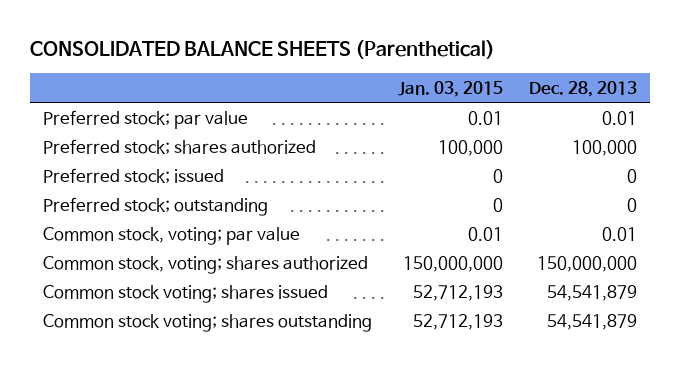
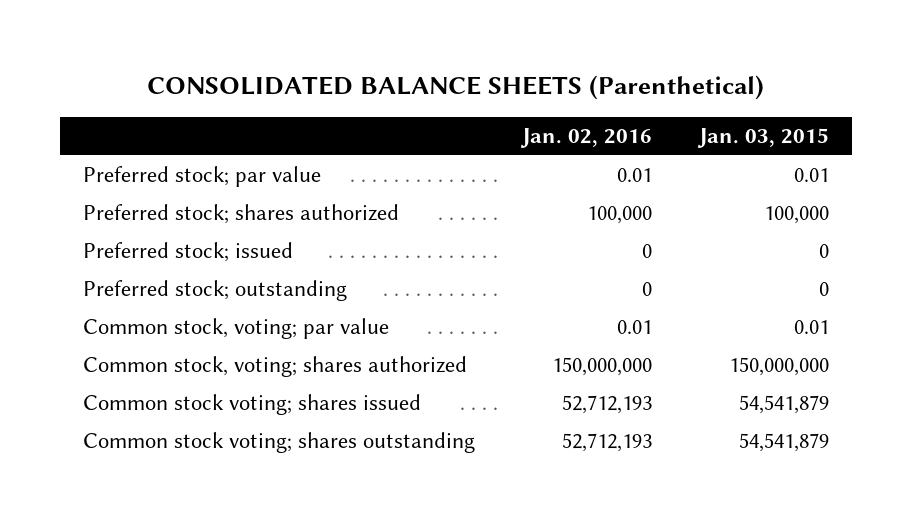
- | Jan. 03, 2015 | Dec. 28, 2013
+ | Jan. 02, 2016 | Jan. 03, 2015
- Common stock voting; shares issued | 52,712,193 | 54,541,879
- Common stock voting; shares outstanding | 52,712,193 | 54,541,879
+ Common stock voting; shares issued | 52,712,193 | 54,541,879
+ Common stock voting; shares outstanding | 52,712,193 | 54,541,879

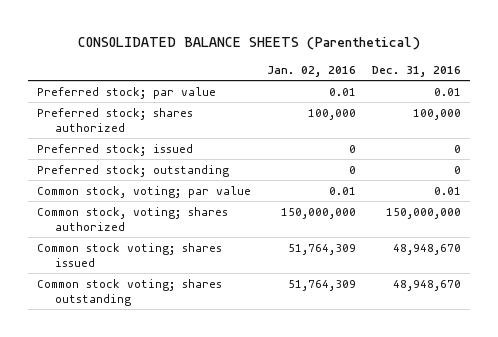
- | Jan. 02, 2016 | Jan. 03, 2015
+ | Jan. 02, 2016 | Dec. 31, 2016
- Common stock voting; shares issued | 52,712,193 | 54,541,879
- Common stock voting; shares outstanding | 52,712,193 | 54,541,879
+ Common stock voting; shares issued | 51,764,309 | 48,948,670
+ Common stock voting; shares outstanding | 51,764,309 | 48,948,670

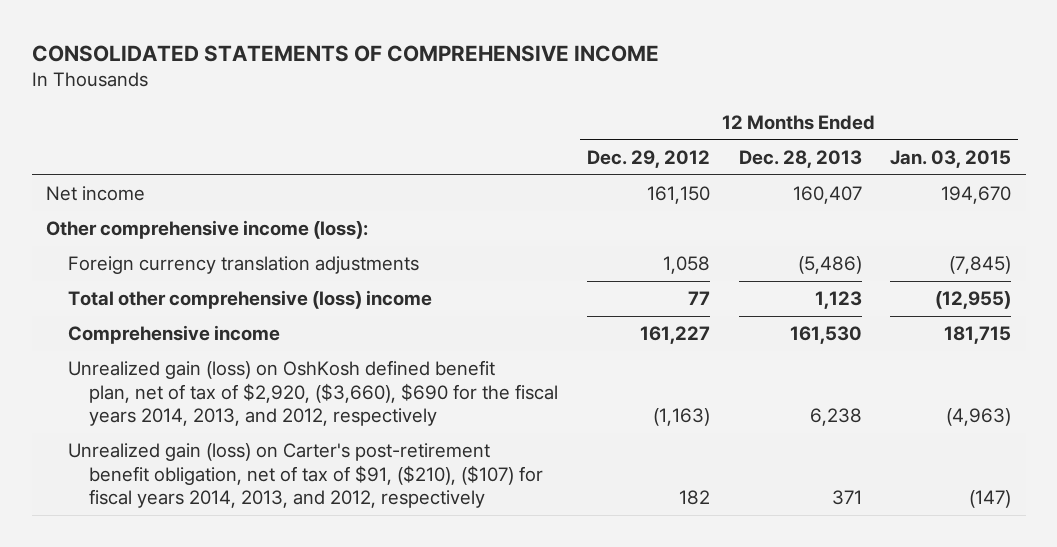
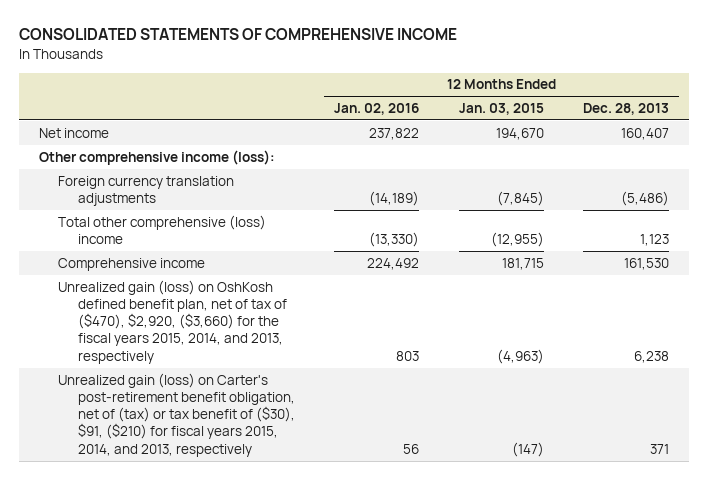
- | 12 Months Ended Dec. 29, 2012 | 12 Months Ended Dec. 28, 2013 | 12 Months Ended Jan. 03, 2015
+ | 12 Months Ended Jan. 02, 2016 | 12 Months Ended Jan. 03, 2015 | 12 Months Ended Dec. 28, 2013
- Unrealized gain (loss) on OshKosh defined benefit plan, net of tax of $2,920, ($3,660), $690 for the fiscal years 2014, 2013, and 2012, respectively | (1,163) | 6,238 | (4,963)
- Unrealized gain (loss) on Carter's post-retirement benefit obligation, net of tax of $91, ($210), ($107) for fiscal years 2014, 2013, and 2012, respectively | 182 | 371 | (147)
+ Unrealized gain (loss) on OshKosh defined benefit plan, net of tax of ($470), $2,920, ($3,660) for the fiscal years 2015, 2014, and 2013, respectively | 803 | (4,963) | 6,238
+ Unrealized gain (loss) on Carter's post-retirement benefit obligation, net of (tax) or tax benefit of ($30), $91, ($210) for fiscal years 2015, 2014, and 2013, respectively | 56 | (147) | 371

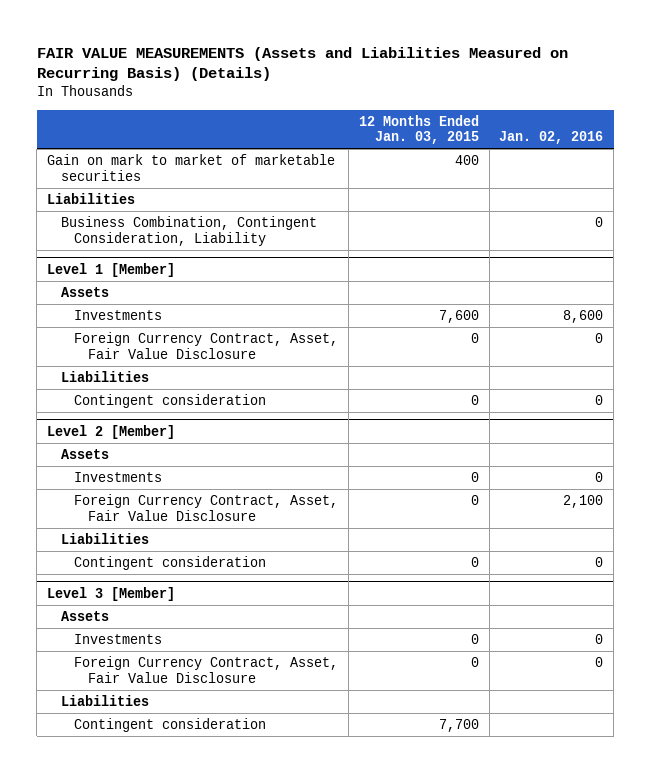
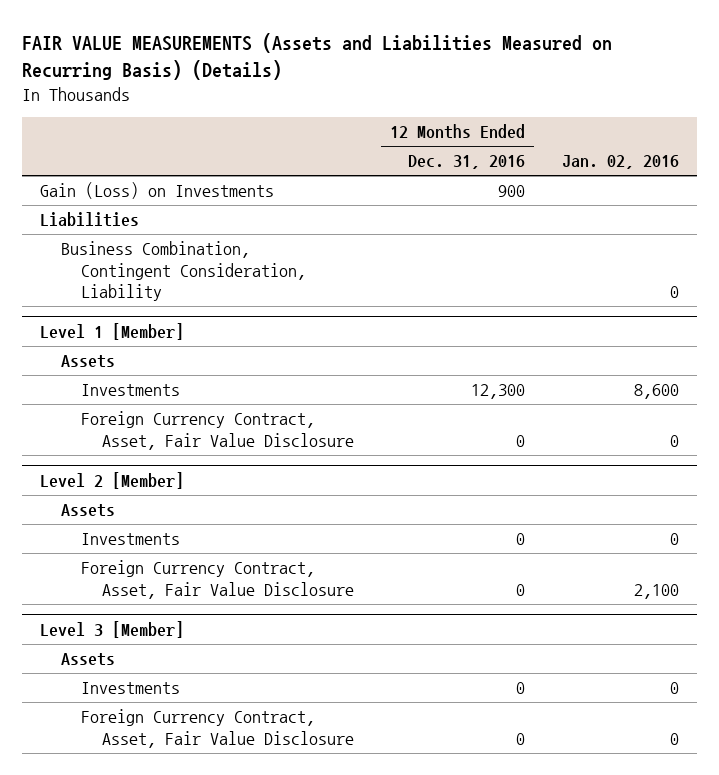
- | 12 Months Ended Jan. 03, 2015 | Jan. 02, 2016
+ | 12 Months Ended Dec. 31, 2016 | Jan. 02, 2016
- Gain on mark to market of marketable securities | 400 |
+ Gain (Loss) on Investments | 900 |
@ Level 1 [Member]
- Liabilities
- Contingent consideration | 0 | 0
@ Level 2 [Member]
- Liabilities
- Contingent consideration | 0 | 0
@ Level 3 [Member]
- Liabilities
- Contingent consideration | 7,700 |

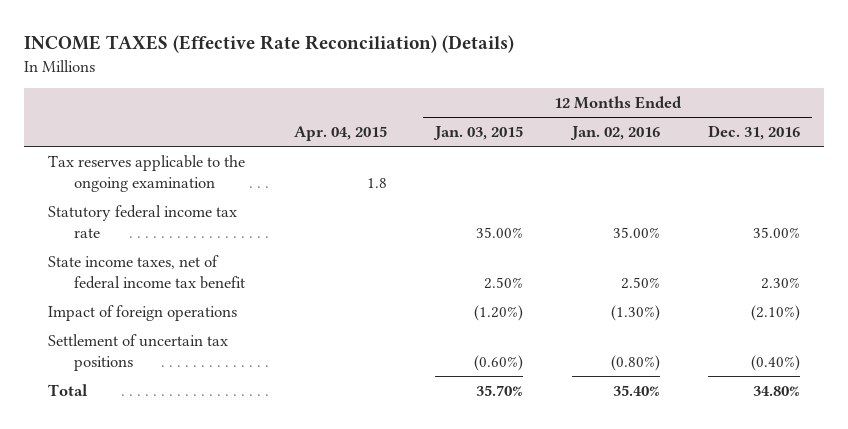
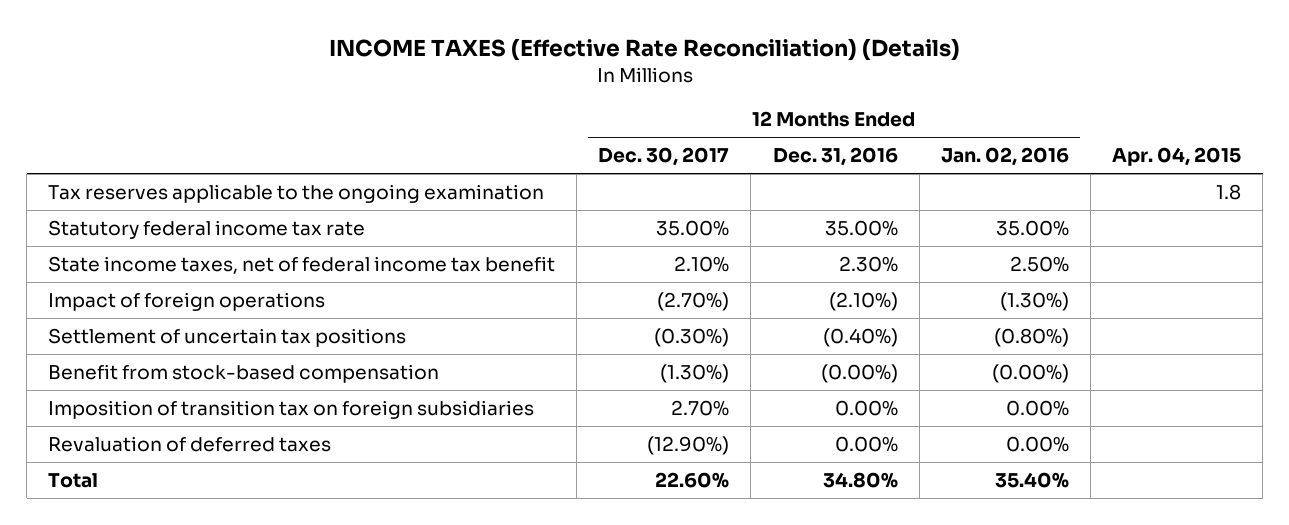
- | Apr. 04, 2015 | 12 Months Ended Jan. 03, 2015 | 12 Months Ended Jan. 02, 2016 | 12 Months Ended Dec. 31, 2016
+ | 12 Months Ended Dec. 30, 2017 | 12 Months Ended Dec. 31, 2016 | 12 Months Ended Jan. 02, 2016 | Apr. 04, 2015
+ Benefit from stock-based compensation | (1.30%) | (0.00%) | (0.00%) |
+ Imposition of transition tax on foreign subsidiaries | 2.70% | 0.00% | 0.00% |
+ Revaluation of deferred taxes | (12.90%) | 0.00% | 0.00% |

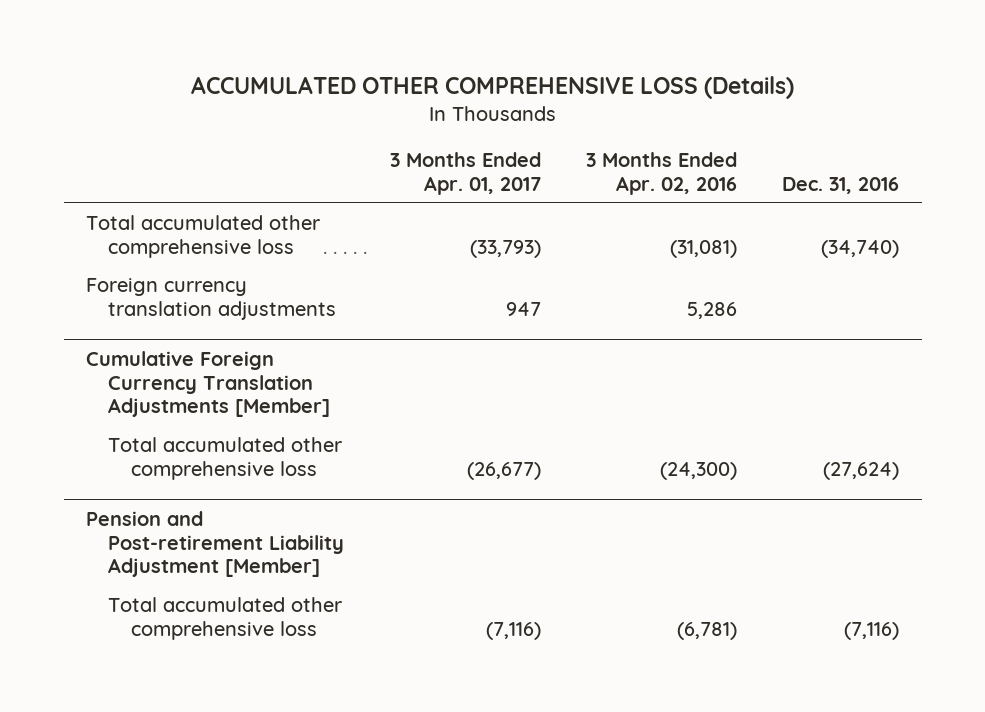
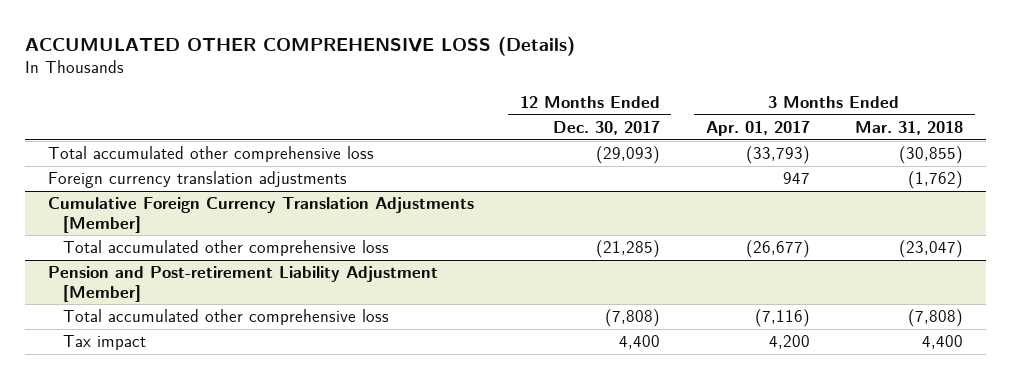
- | 3 Months Ended Apr. 01, 2017 | 3 Months Ended Apr. 02, 2016 | Dec. 31, 2016
+ | 12 Months Ended Dec. 30, 2017 | 3 Months Ended Apr. 01, 2017 | 3 Months Ended Mar. 31, 2018
@ Pension and Post-retirement Liability Adjustment [Member]
+ Tax impact | 4,400 | 4,200 | 4,400

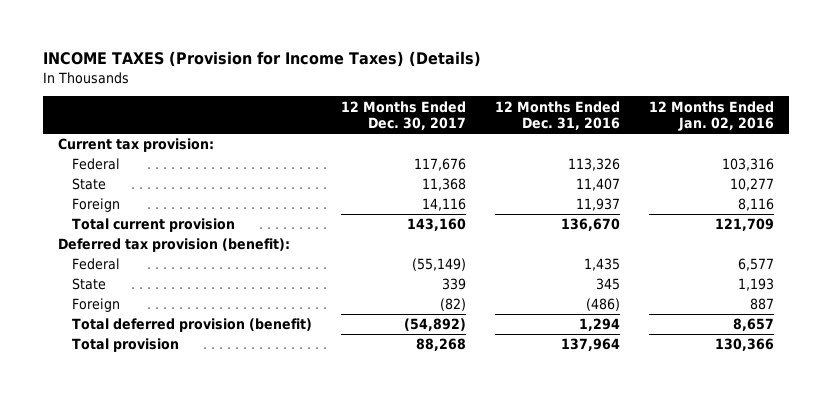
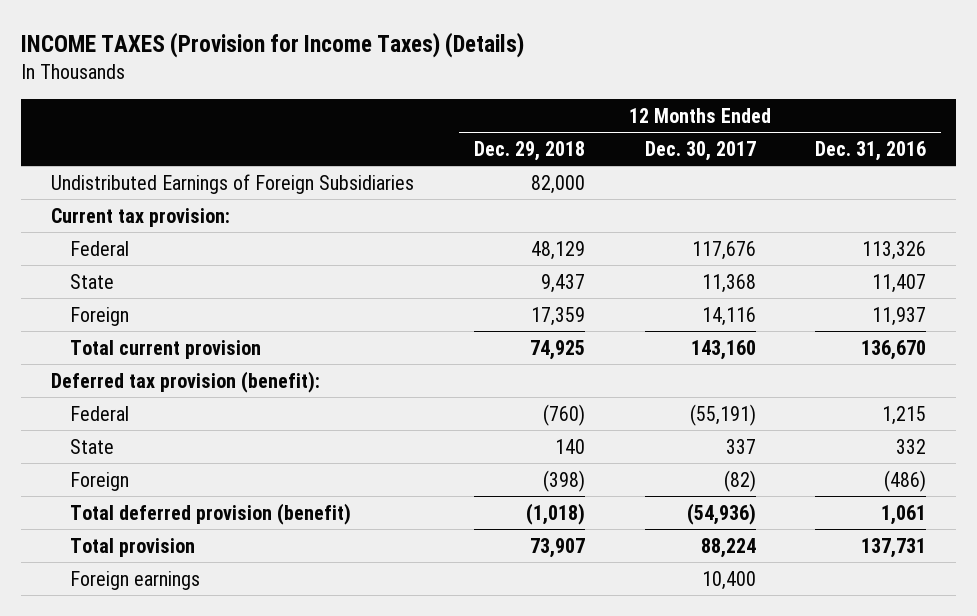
- | 12 Months Ended Dec. 30, 2017 | 12 Months Ended Dec. 31, 2016 | 12 Months Ended Jan. 02, 2016
+ | 12 Months Ended Dec. 29, 2018 | 12 Months Ended Dec. 30, 2017 | 12 Months Ended Dec. 31, 2016
+ Undistributed Earnings of Foreign Subsidiaries | 82,000 | |
- Federal | (55,149) | 1,435 | 6,577
- State | 339 | 345 | 1,193
+ Federal | (760) | (55,191) | 1,215
+ State | 140 | 337 | 332
- Total deferred provision (benefit) | (54,892) | 1,294 | 8,657
- Total provision | 88,268 | 137,964 | 130,366
+ Total deferred provision (benefit) | (1,018) | (54,936) | 1,061
+ Total provision | 73,907 | 88,224 | 137,731
+ Foreign earnings | | 10,400 |

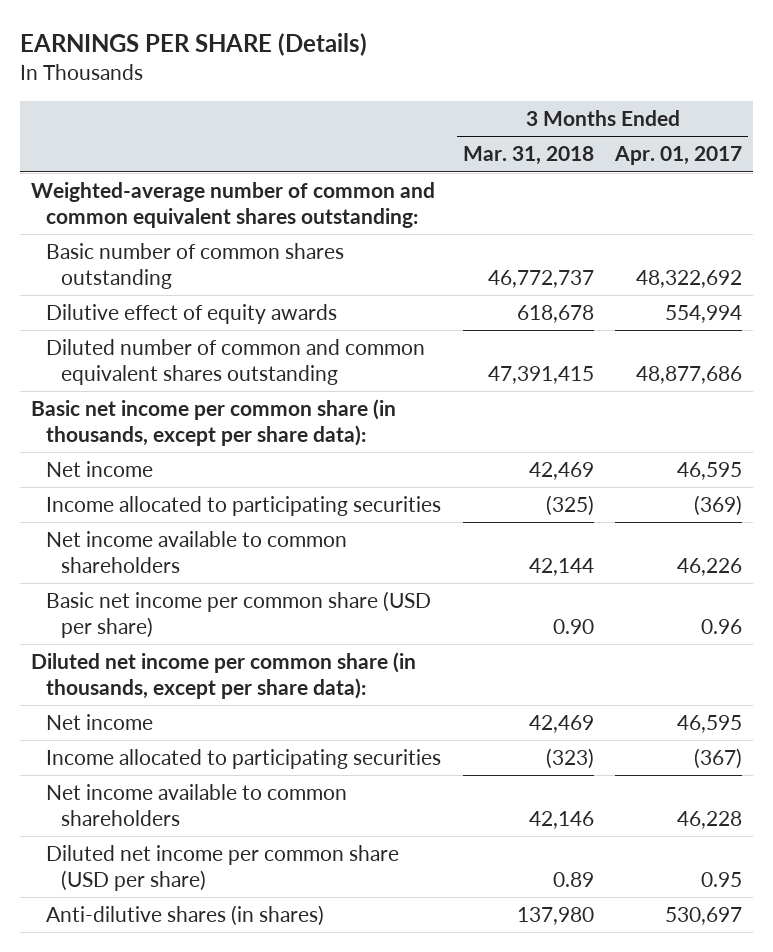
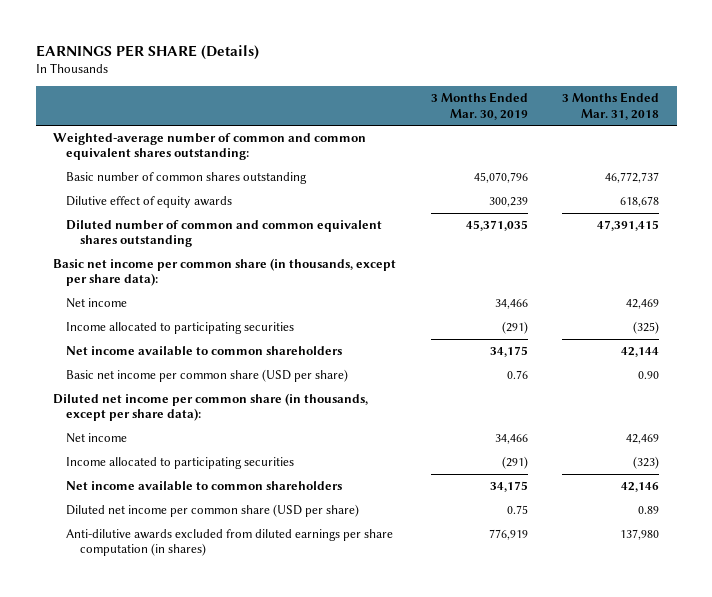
- | 3 Months Ended Mar. 31, 2018 | 3 Months Ended Apr. 01, 2017
+ | 3 Months Ended Mar. 30, 2019 | 3 Months Ended Mar. 31, 2018
- Anti-dilutive shares (in shares) | 137,980 | 530,697
+ Anti-dilutive awards excluded from diluted earnings per share computation (in shares) | 776,919 | 137,980

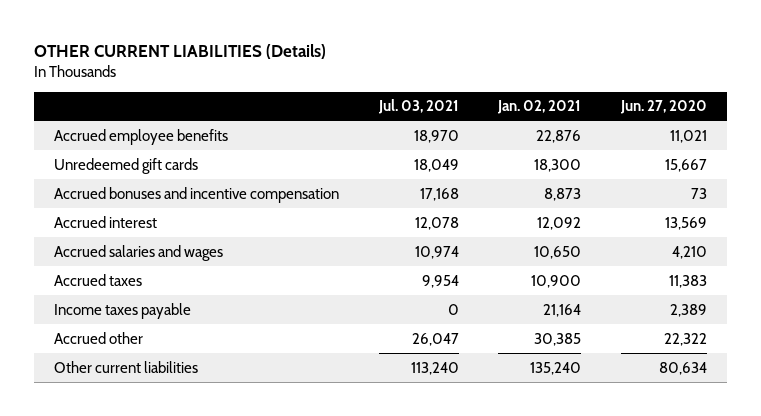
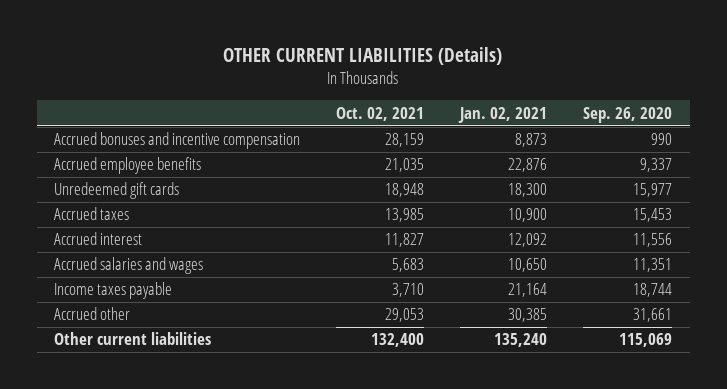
- | Jul. 03, 2021 | Jan. 02, 2021 | Jun. 27, 2020
+ | Oct. 02, 2021 | Jan. 02, 2021 | Sep. 26, 2020
moved up: Accrued bonuses and incentive compensation | 28,159 | 8,873 | 990
moved up: Accrued taxes | 13,985 | 10,900 | 15,453

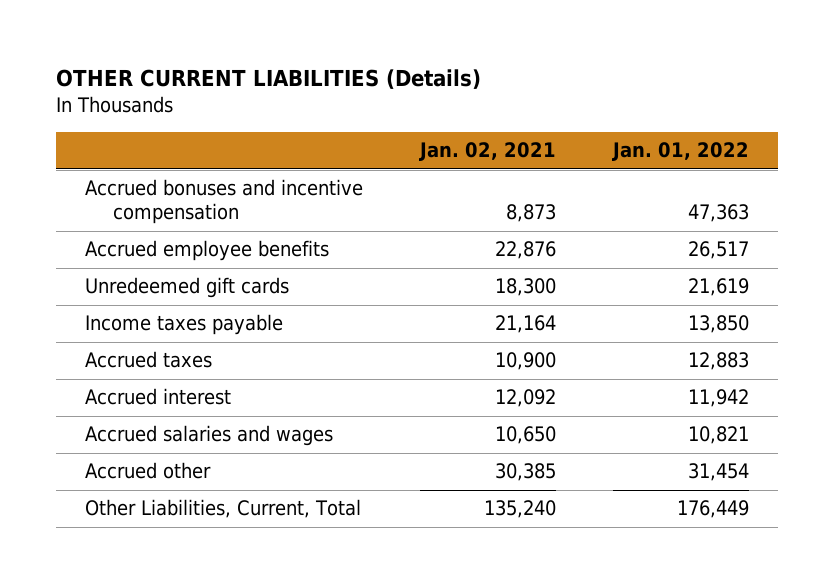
- | Oct. 02, 2021 | Jan. 02, 2021 | Sep. 26, 2020
+ | Jan. 02, 2021 | Jan. 01, 2022
moved up: Income taxes payable | 21,164 | 13,850
- Other current liabilities | 132,400 | 135,240 | 115,069
+ Other Liabilities, Current, Total | 135,240 | 176,449

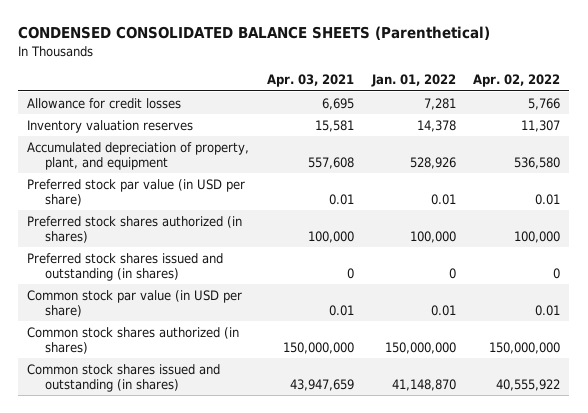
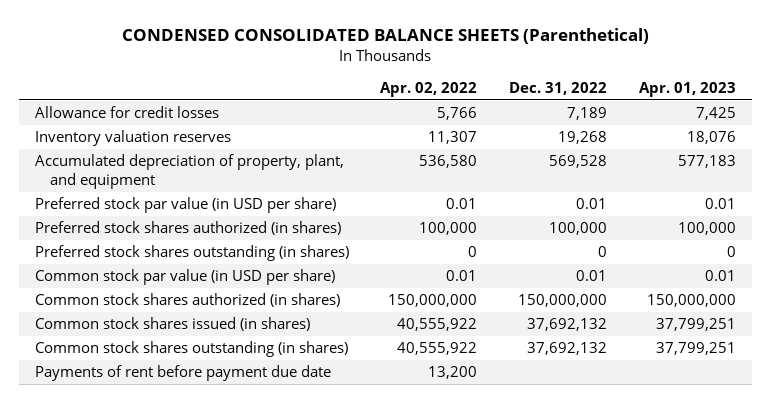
- | Apr. 03, 2021 | Jan. 01, 2022 | Apr. 02, 2022
+ | Apr. 02, 2022 | Dec. 31, 2022 | Apr. 01, 2023
- Preferred stock shares issued and outstanding (in shares) | 0 | 0 | 0
+ Preferred stock shares outstanding (in shares) | 0 | 0 | 0
- Common stock shares issued and outstanding (in shares) | 43,947,659 | 41,148,870 | 40,555,922
+ Common stock shares issued (in shares) | 40,555,922 | 37,692,132 | 37,799,251
+ Common stock shares outstanding (in shares) | 40,555,922 | 37,692,132 | 37,799,251
+ Payments of rent before payment due date | 13,200 | |

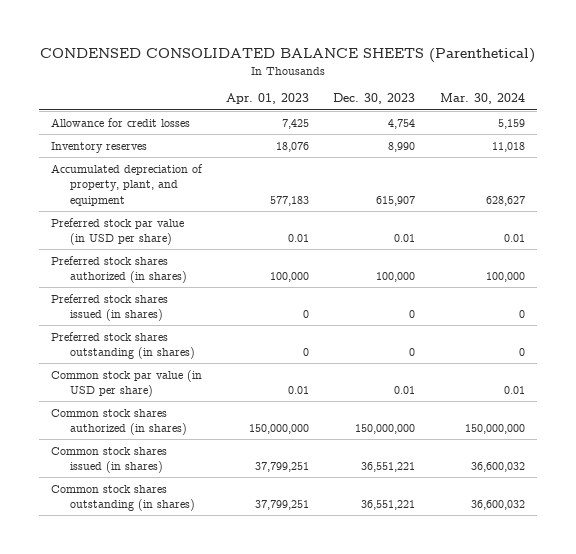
- | Apr. 02, 2022 | Dec. 31, 2022 | Apr. 01, 2023
+ | Apr. 01, 2023 | Dec. 30, 2023 | Mar. 30, 2024
- Inventory valuation reserves | 11,307 | 19,268 | 18,076
+ Inventory reserves | 18,076 | 8,990 | 11,018
+ Preferred stock shares issued (in shares) | 0 | 0 | 0
- Payments of rent before payment due date | 13,200 | |

